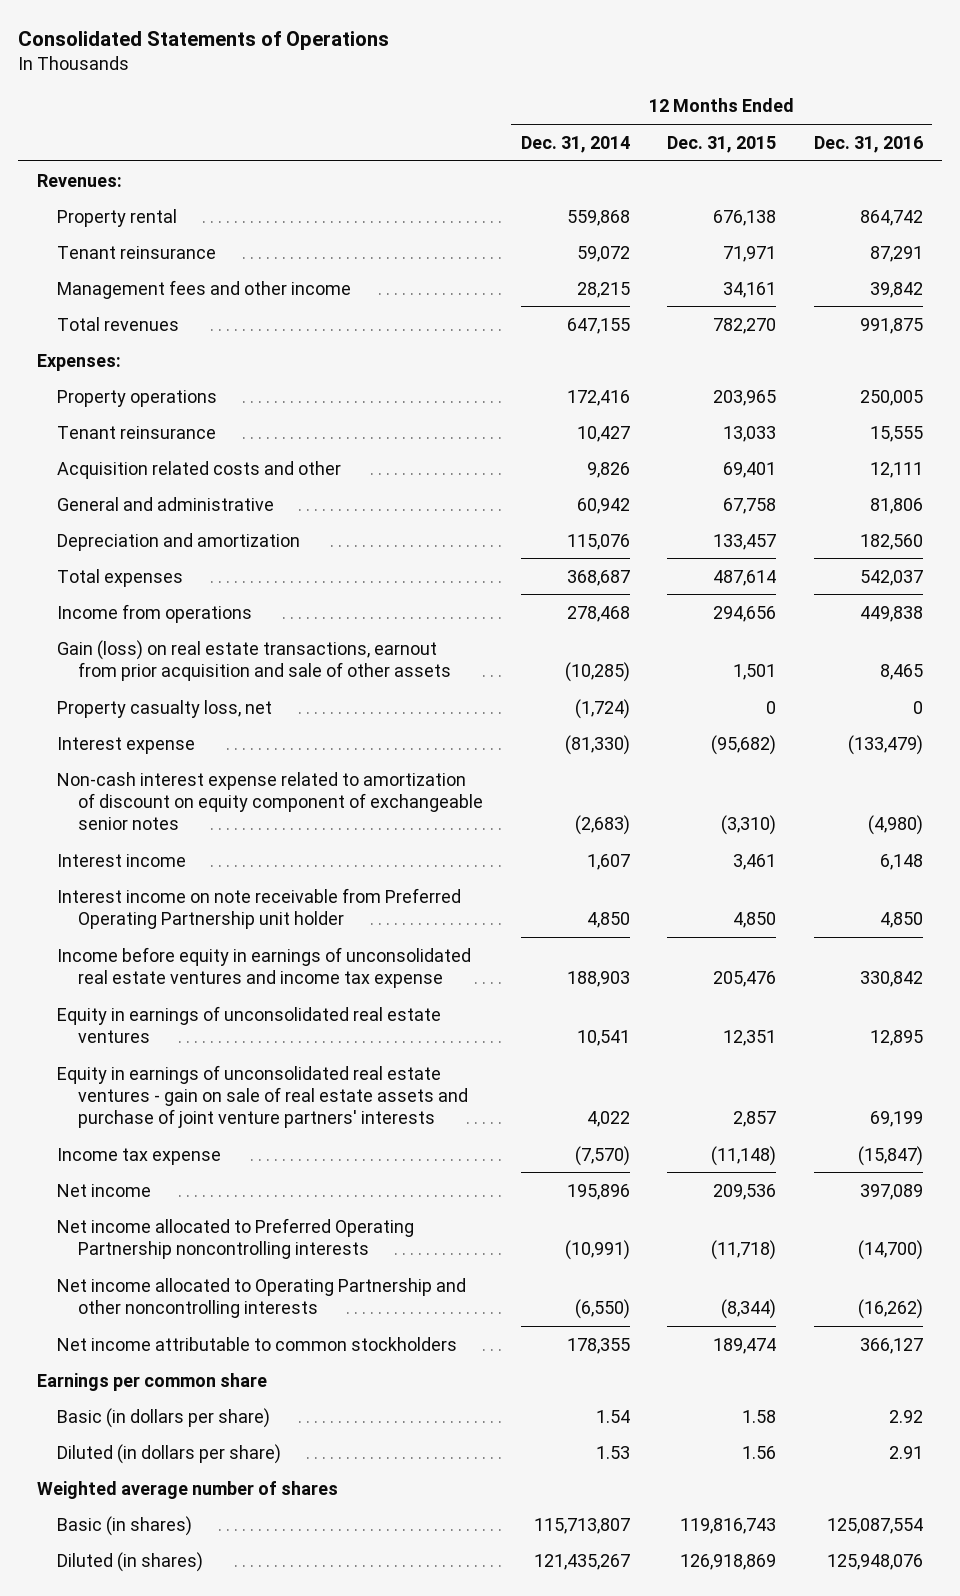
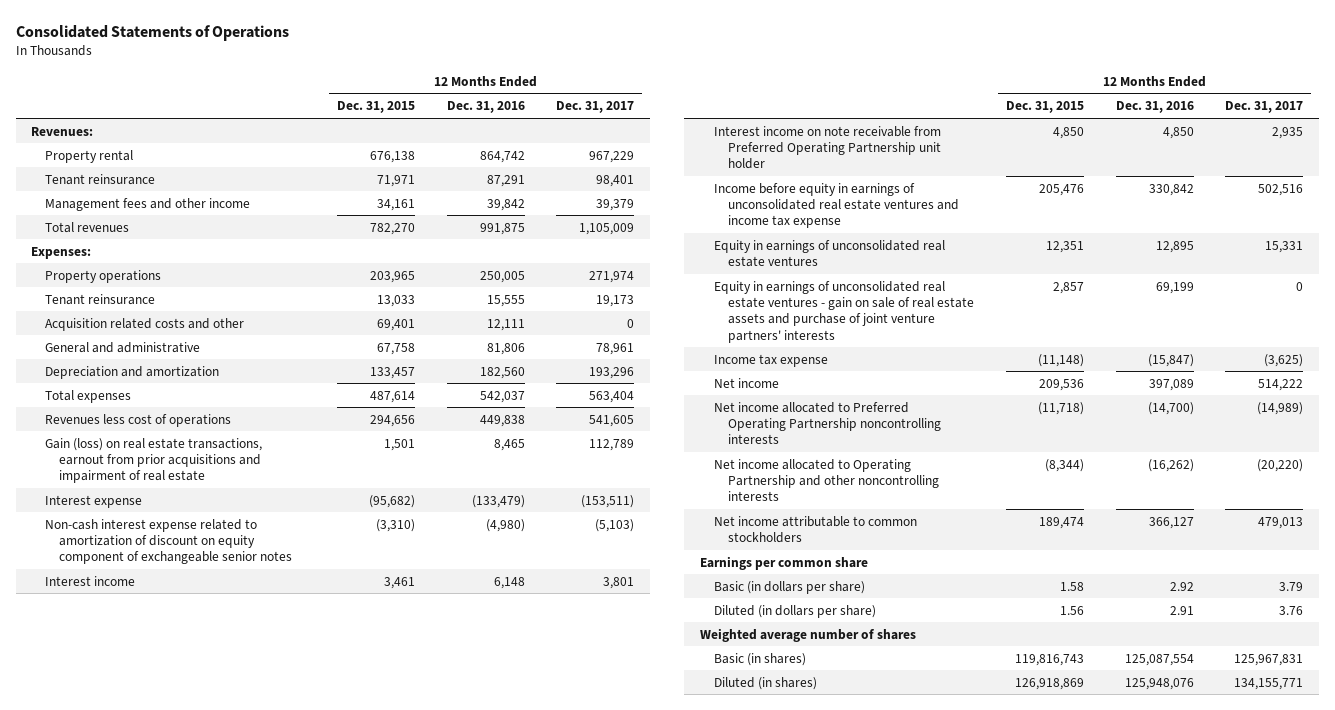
- | 12 Months Ended Dec. 31, 2014 | 12 Months Ended Dec. 31, 2015 | 12 Months Ended Dec. 31, 2016
+ | 12 Months Ended Dec. 31, 2015 | 12 Months Ended Dec. 31, 2016 | 12 Months Ended Dec. 31, 2017
- Income from operations | 278,468 | 294,656 | 449,838
- Gain (loss) on real estate transactions, earnout from prior acquisition and sale of other assets | (10,285) | 1,501 | 8,465
- Property casualty loss, net | (1,724) | 0 | 0
+ Revenues less cost of operations | 294,656 | 449,838 | 541,605
+ Gain (loss) on real estate transactions, earnout from prior acquisitions and impairment of real estate | 1,501 | 8,465 | 112,789

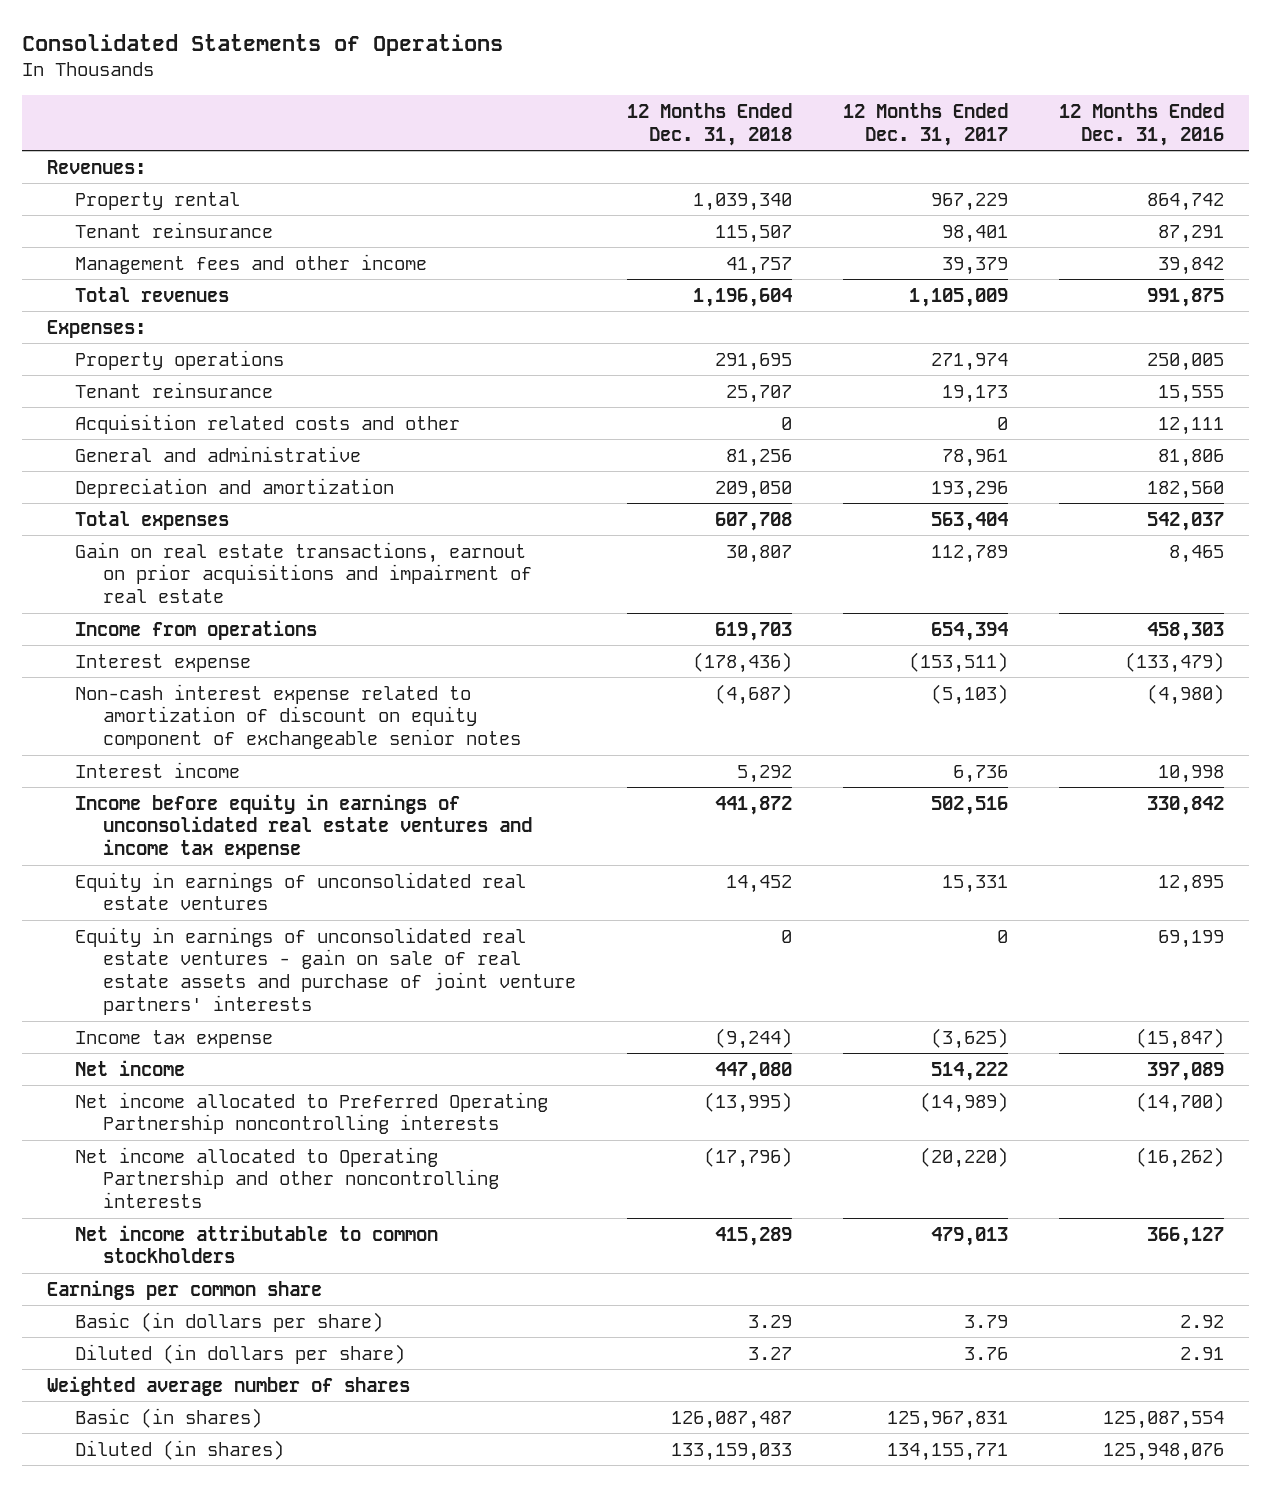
- | 12 Months Ended Dec. 31, 2015 | 12 Months Ended Dec. 31, 2016 | 12 Months Ended Dec. 31, 2017
+ | 12 Months Ended Dec. 31, 2018 | 12 Months Ended Dec. 31, 2017 | 12 Months Ended Dec. 31, 2016
- Revenues less cost of operations | 294,656 | 449,838 | 541,605
- Gain (loss) on real estate transactions, earnout from prior acquisitions and impairment of real estate | 1,501 | 8,465 | 112,789
+ Gain on real estate transactions, earnout on prior acquisitions and impairment of real estate | 30,807 | 112,789 | 8,465
+ Income from operations | 619,703 | 654,394 | 458,303
- Interest income | 3,461 | 6,148 | 3,801
- Interest income on note receivable from Preferred Operating Partnership unit holder | 4,850 | 4,850 | 2,935
+ Interest income | 5,292 | 6,736 | 10,998

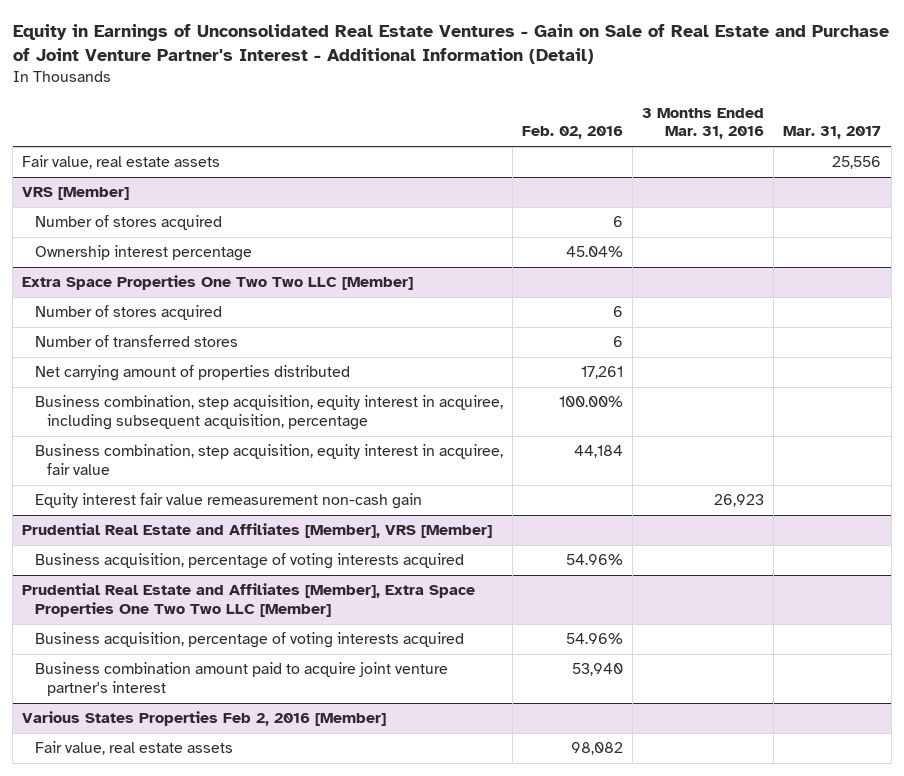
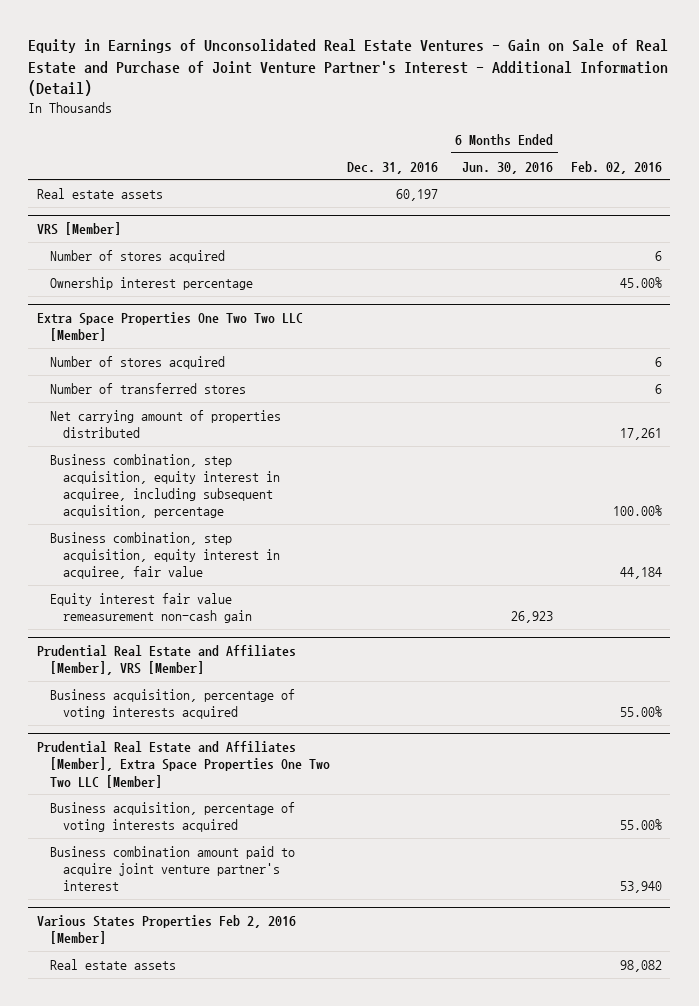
- | Feb. 02, 2016 | 3 Months Ended Mar. 31, 2016 | Mar. 31, 2017
+ | Dec. 31, 2016 | 6 Months Ended Jun. 30, 2016 | Feb. 02, 2016
- Fair value, real estate assets | | | 25,556
+ Real estate assets | 60,197 | |
@ VRS [Member]
- Ownership interest percentage | 45.04% | |
+ Ownership interest percentage | | | 45.00%
@ Prudential Real Estate and Affiliates [Member], VRS [Member]
- Business acquisition, percentage of voting interests acquired | 54.96% | |
+ Business acquisition, percentage of voting interests acquired | | | 55.00%
@ Prudential Real Estate and Affiliates [Member], Extra Space Properties One Two Two LLC [Member]
- Business acquisition, percentage of voting interests acquired | 54.96% | |
+ Business acquisition, percentage of voting interests acquired | | | 55.00%
@ Various States Properties Feb 2, 2016 [Member]
- Fair value, real estate assets | 98,082 | |
+ Real estate assets | | | 98,082

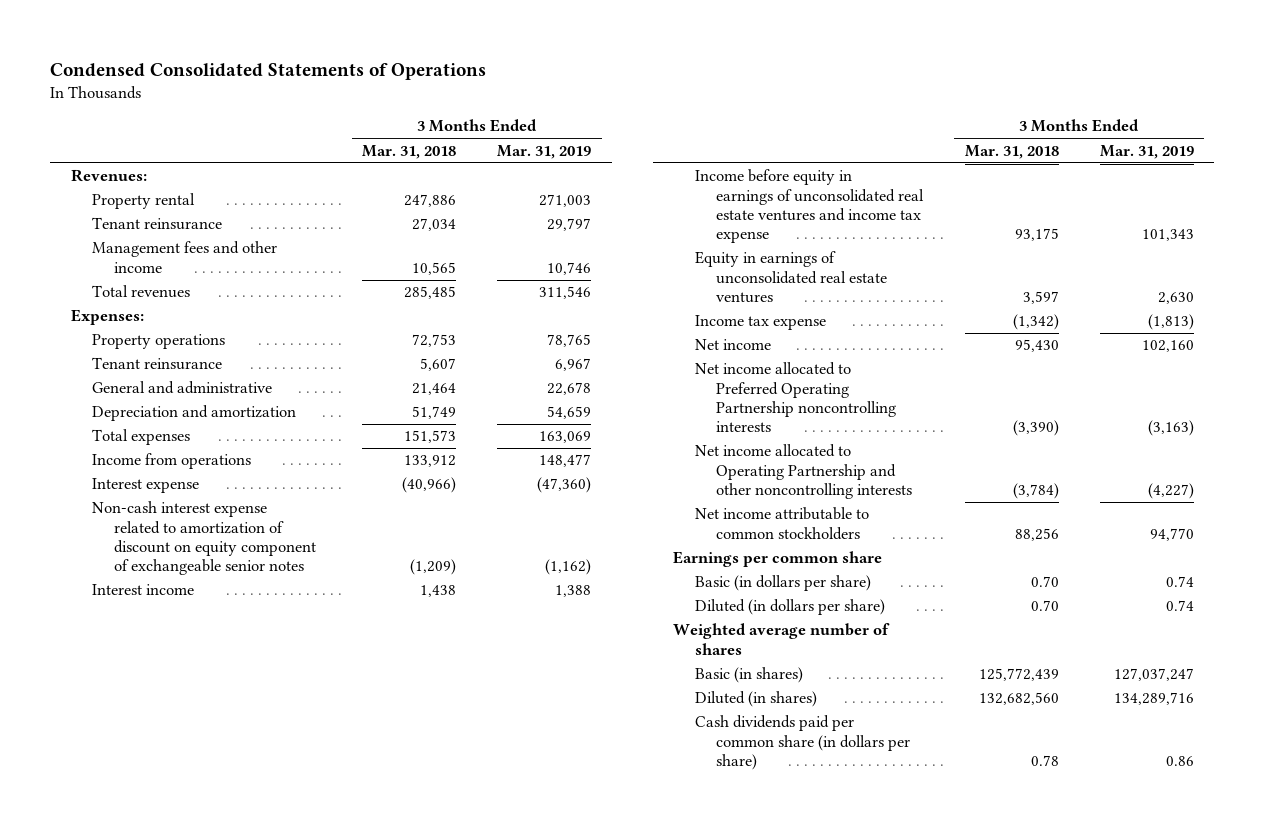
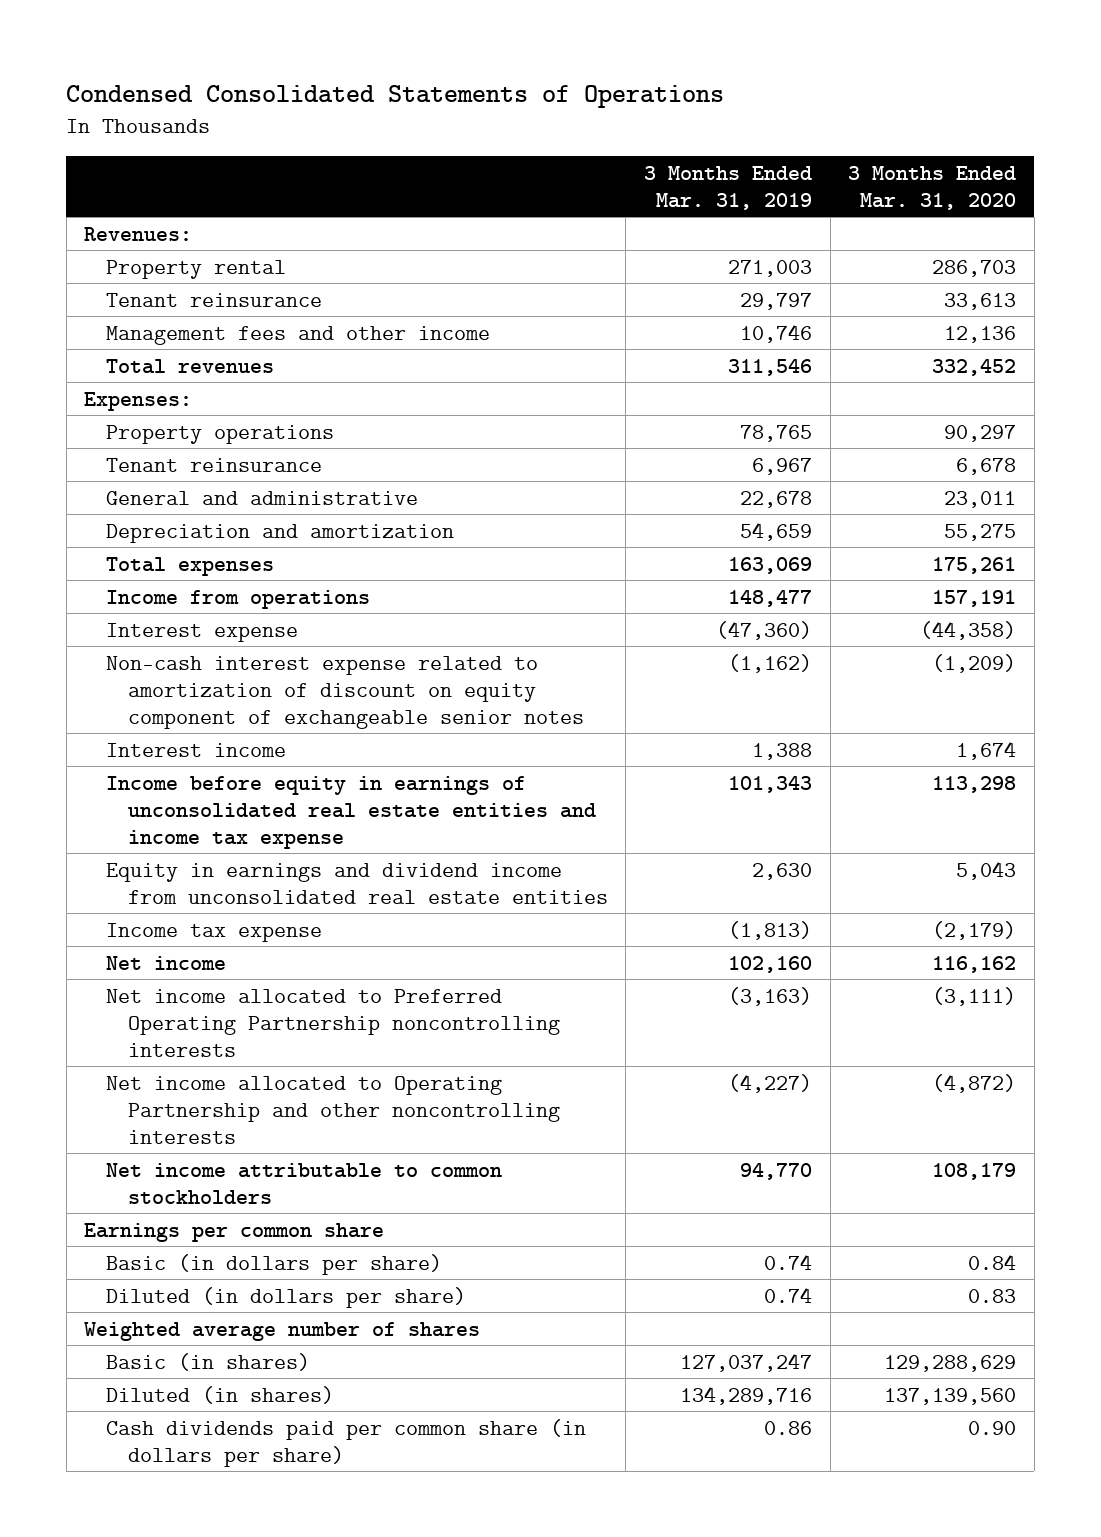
- | 3 Months Ended Mar. 31, 2018 | 3 Months Ended Mar. 31, 2019
+ | 3 Months Ended Mar. 31, 2019 | 3 Months Ended Mar. 31, 2020
- Income before equity in earnings of unconsolidated real estate ventures and income tax expense | 93,175 | 101,343
- Equity in earnings of unconsolidated real estate ventures | 3,597 | 2,630
+ Income before equity in earnings of unconsolidated real estate entities and income tax expense | 101,343 | 113,298
+ Equity in earnings and dividend income from unconsolidated real estate entities | 2,630 | 5,043

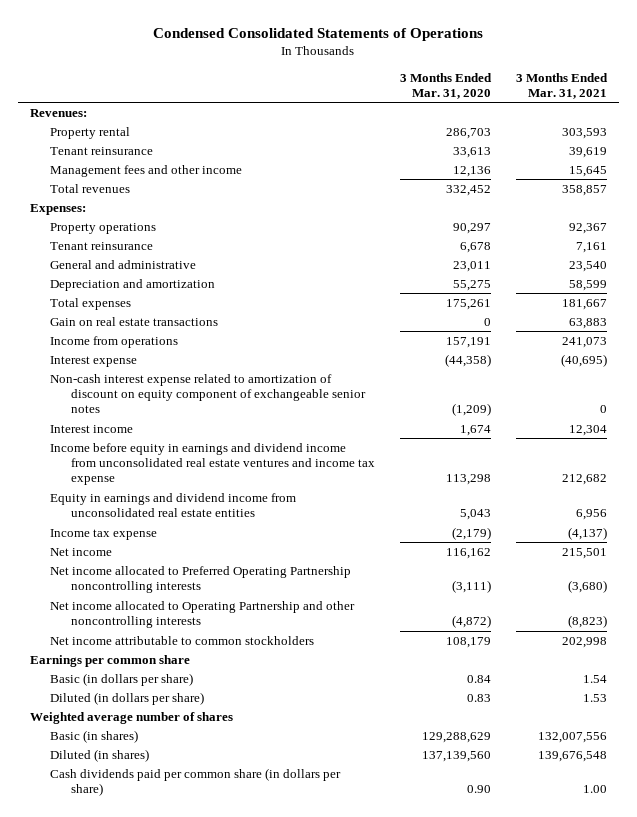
- | 3 Months Ended Mar. 31, 2019 | 3 Months Ended Mar. 31, 2020
+ | 3 Months Ended Mar. 31, 2020 | 3 Months Ended Mar. 31, 2021
+ Gain on real estate transactions | 0 | 63,883
- Income before equity in earnings of unconsolidated real estate entities and income tax expense | 101,343 | 113,298
+ Income before equity in earnings and dividend income from unconsolidated real estate ventures and income tax expense | 113,298 | 212,682

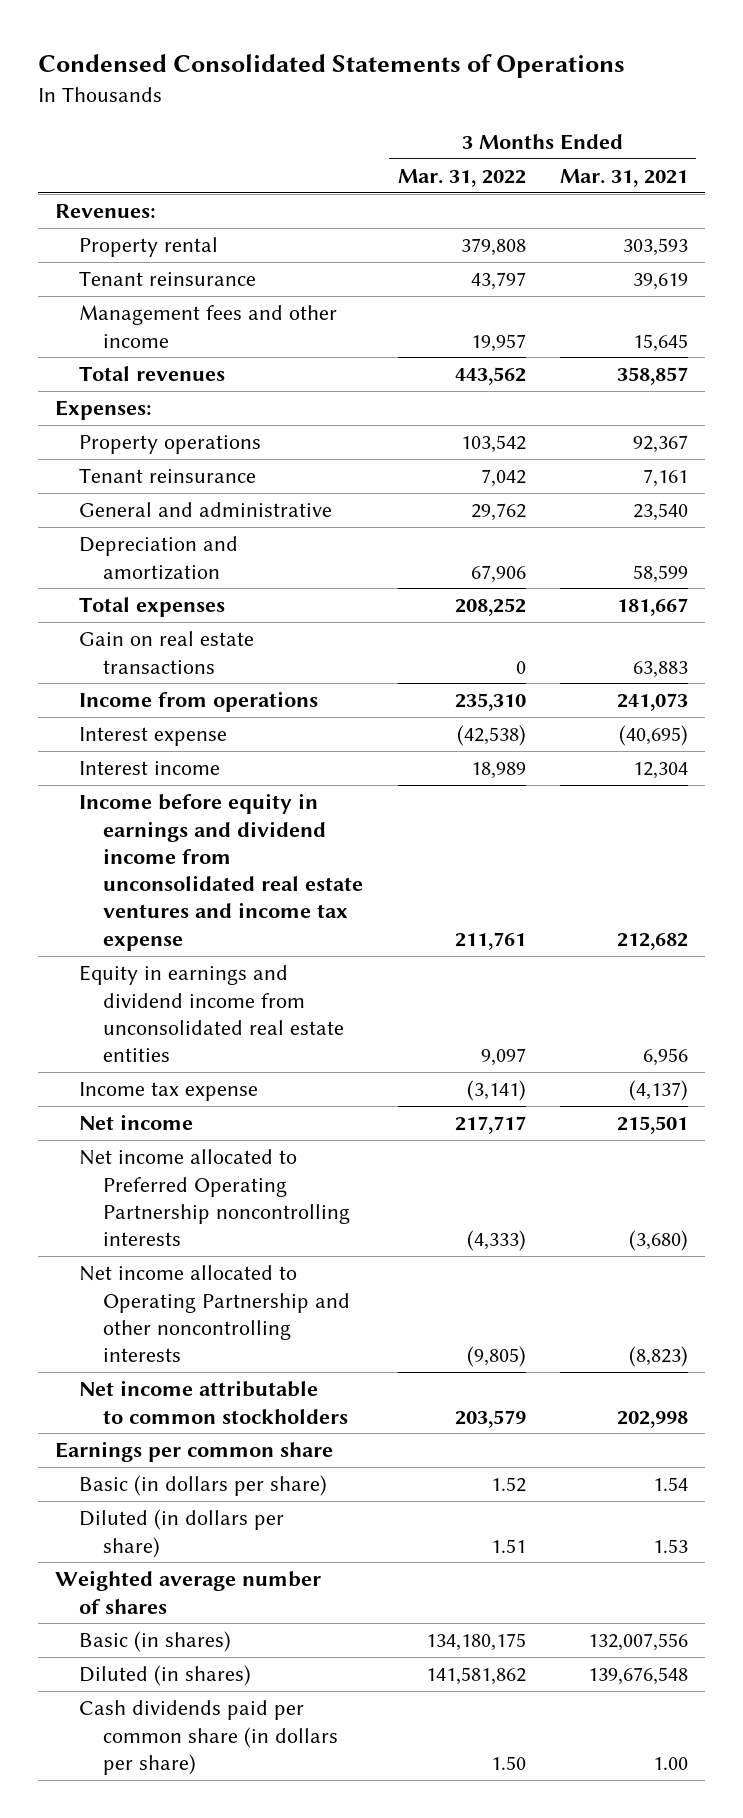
- | 3 Months Ended Mar. 31, 2020 | 3 Months Ended Mar. 31, 2021
+ | 3 Months Ended Mar. 31, 2022 | 3 Months Ended Mar. 31, 2021
- Non-cash interest expense related to amortization of discount on equity component of exchangeable senior notes | (1,209) | 0

